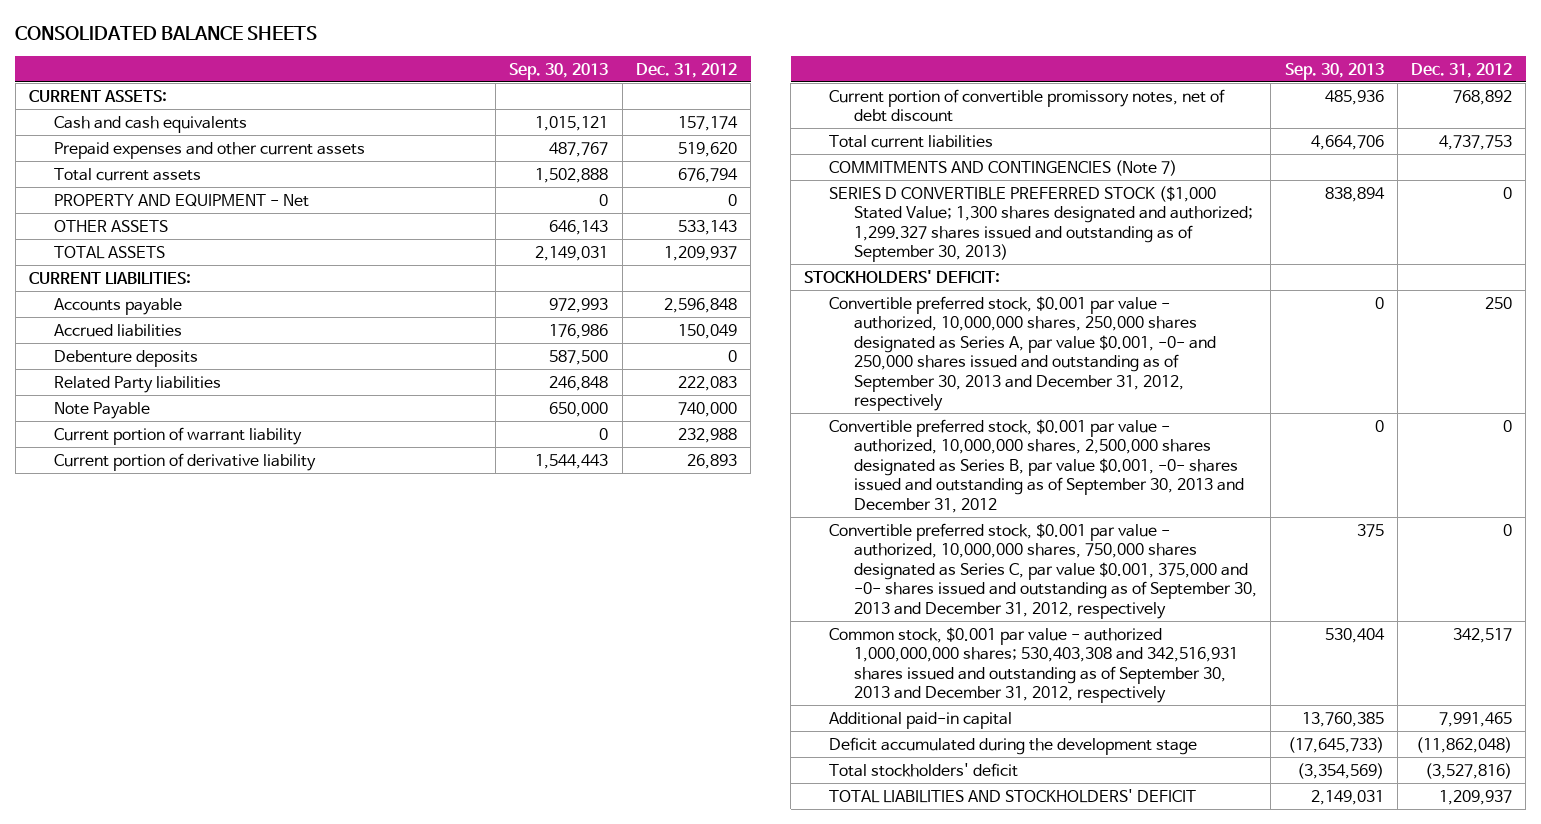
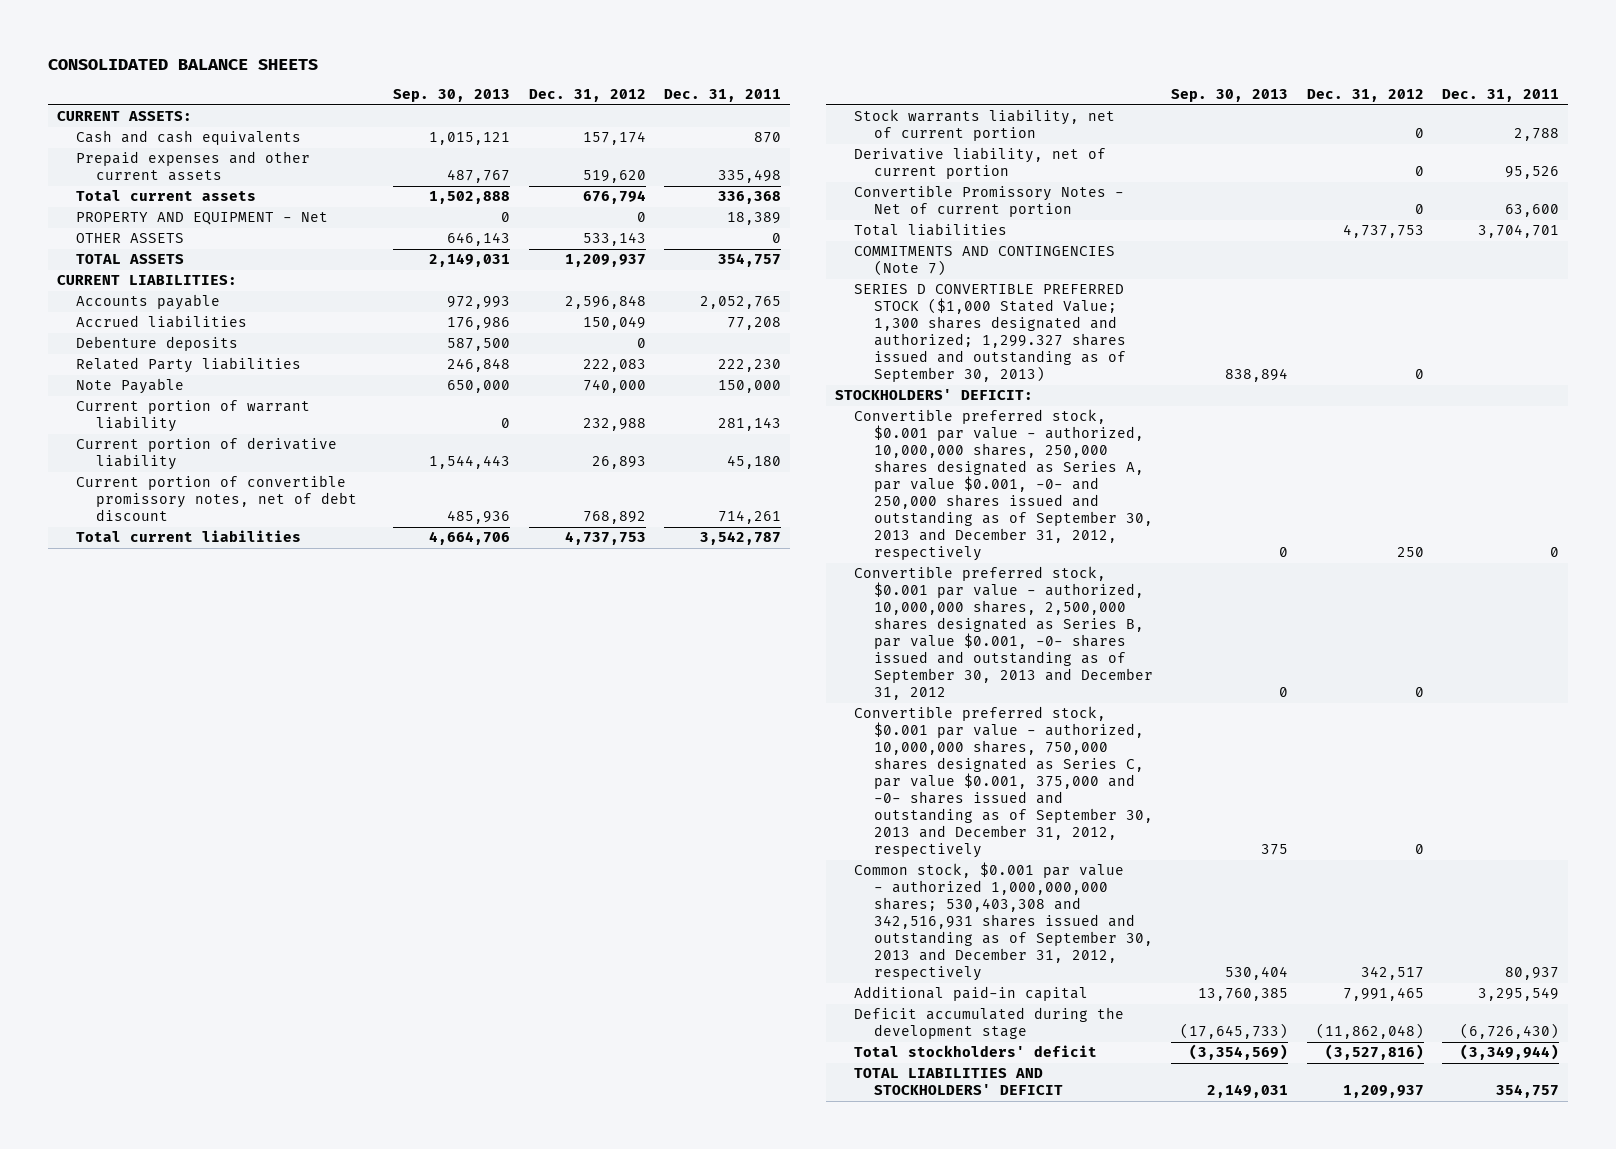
- | Sep. 30, 2013 | Dec. 31, 2012
+ | Sep. 30, 2013 | Dec. 31, 2012 | Dec. 31, 2011
+ Stock warrants liability, net of current portion | | 0 | 2,788
+ Derivative liability, net of current portion | | 0 | 95,526
+ Convertible Promissory Notes - Net of current portion | | 0 | 63,600
+ Total liabilities | | 4,737,753 | 3,704,701

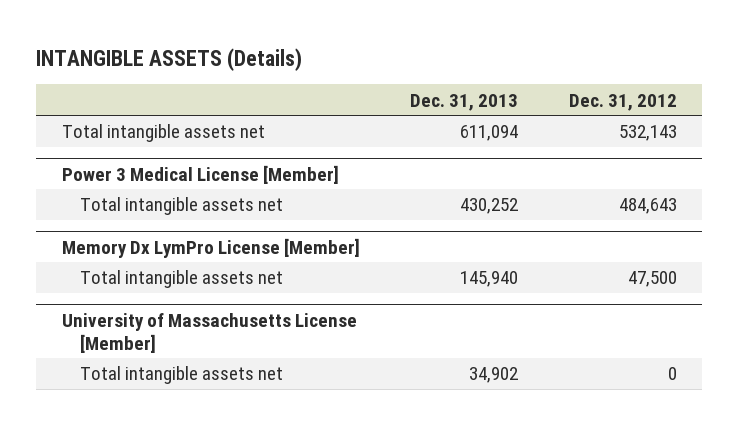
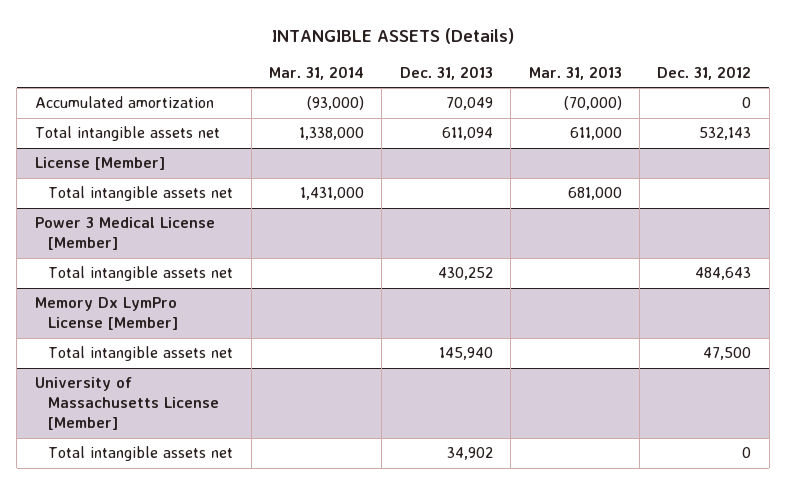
- | Dec. 31, 2013 | Dec. 31, 2012
+ | Mar. 31, 2014 | Dec. 31, 2013 | Mar. 31, 2013 | Dec. 31, 2012
+ Accumulated amortization | (93,000) | 70,049 | (70,000) | 0
+ License [Member]
+ Total intangible assets net | 1,431,000 | | 681,000 |

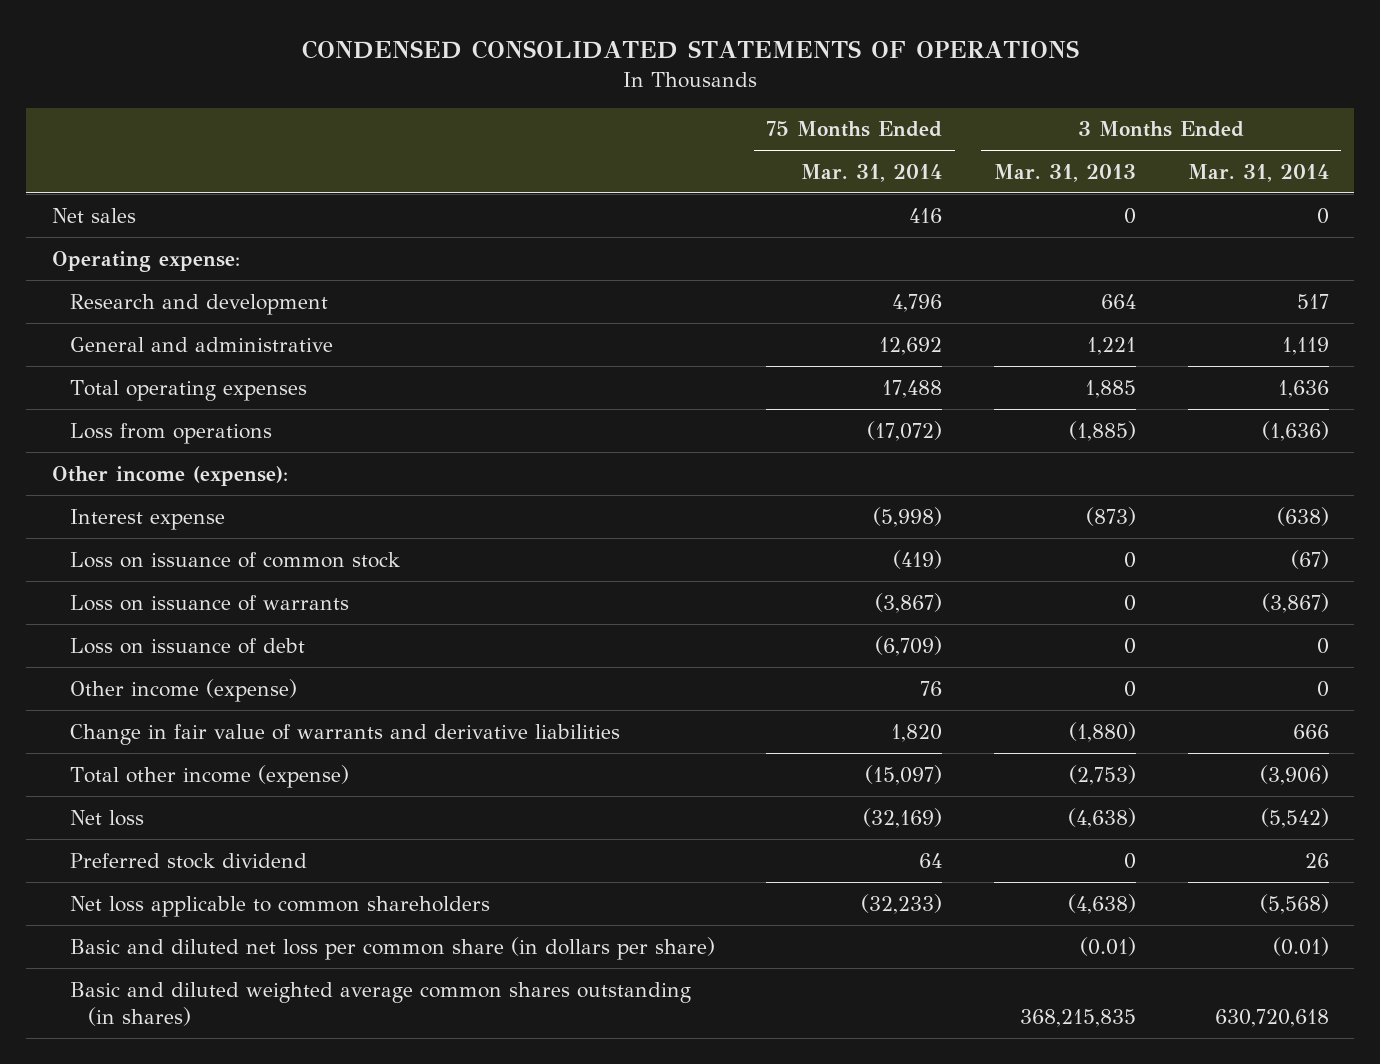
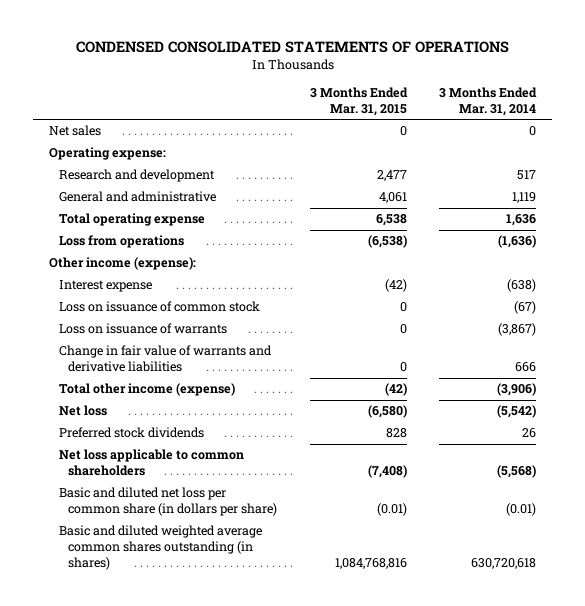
- | 75 Months Ended Mar. 31, 2014 | 3 Months Ended Mar. 31, 2013 | 3 Months Ended Mar. 31, 2014
+ | 3 Months Ended Mar. 31, 2015 | 3 Months Ended Mar. 31, 2014
- Total operating expenses | 17,488 | 1,885 | 1,636
+ Total operating expense | 6,538 | 1,636
- Loss on issuance of debt | (6,709) | 0 | 0
- Other income (expense) | 76 | 0 | 0
- Preferred stock dividend | 64 | 0 | 26
+ Preferred stock dividends | 828 | 26

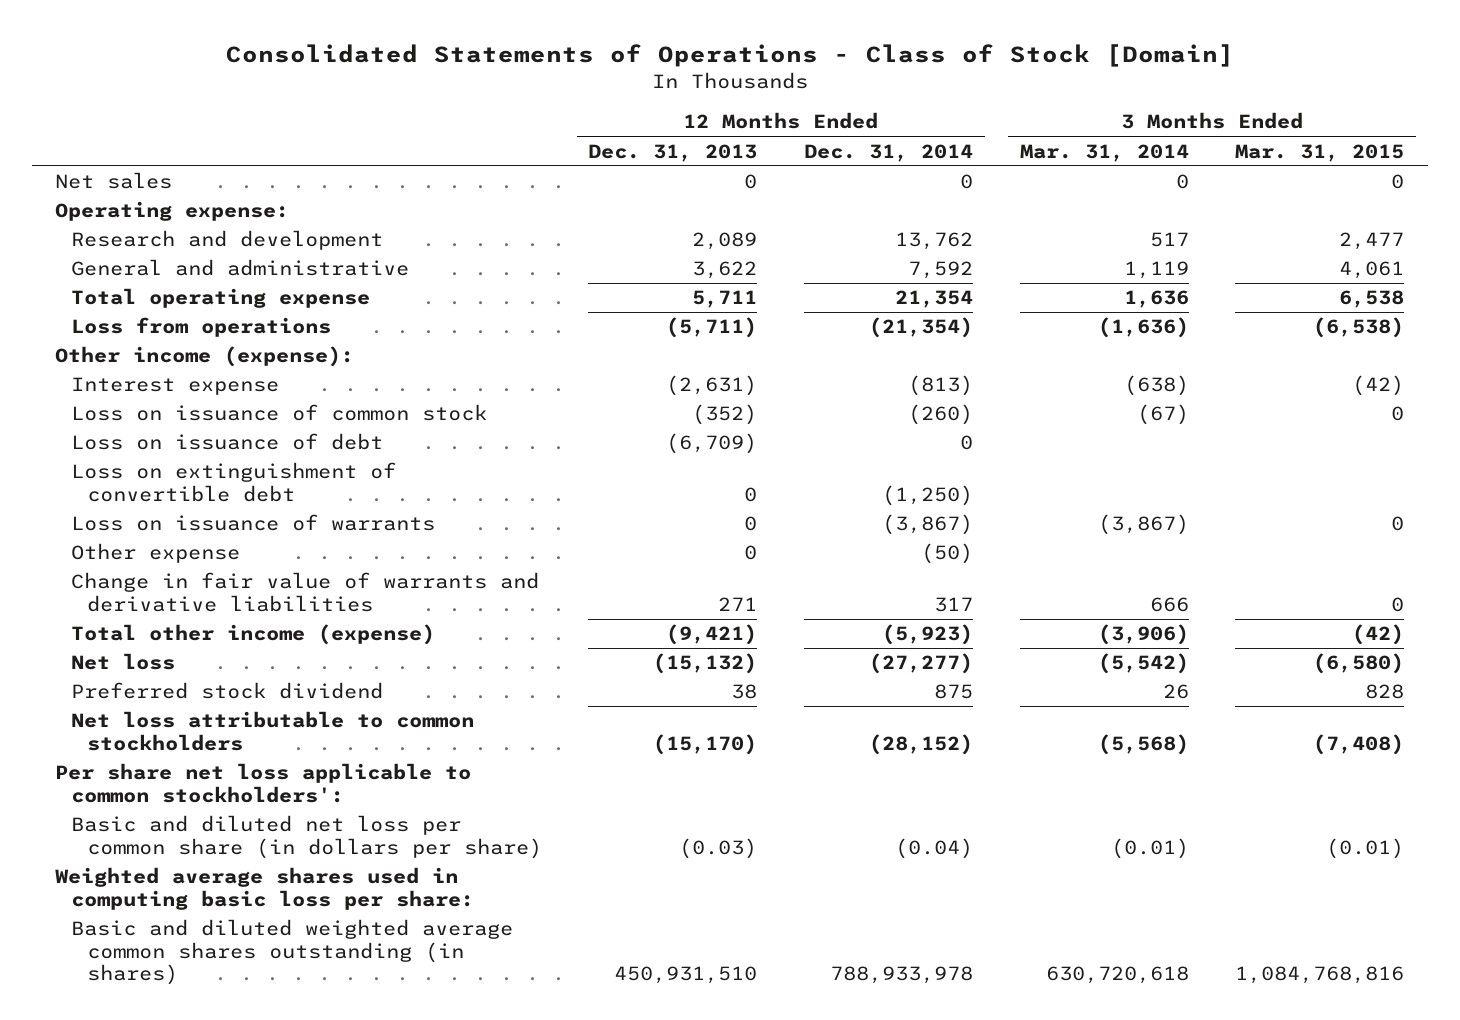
- CONDENSED CONSOLIDATED STATEMENTS OF OPERATIONS
+ Consolidated Statements of Operations - Class of Stock [Domain]
- | 3 Months Ended Mar. 31, 2015 | 3 Months Ended Mar. 31, 2014
+ | 12 Months Ended Dec. 31, 2013 | 12 Months Ended Dec. 31, 2014 | 3 Months Ended Mar. 31, 2014 | 3 Months Ended Mar. 31, 2015
+ Loss on issuance of debt | (6,709) | 0 | |
+ Loss on extinguishment of convertible debt | 0 | (1,250) | |
+ Other expense | 0 | (50) | |
- Preferred stock dividends | 828 | 26
- Net loss applicable to common shareholders | (7,408) | (5,568)
+ Preferred stock dividend | 38 | 875 | 26 | 828
+ Net loss attributable to common stockholders | (15,170) | (28,152) | (5,568) | (7,408)
+ Per share net loss applicable to common stockholders':
+ Weighted average shares used in computing basic loss per share:

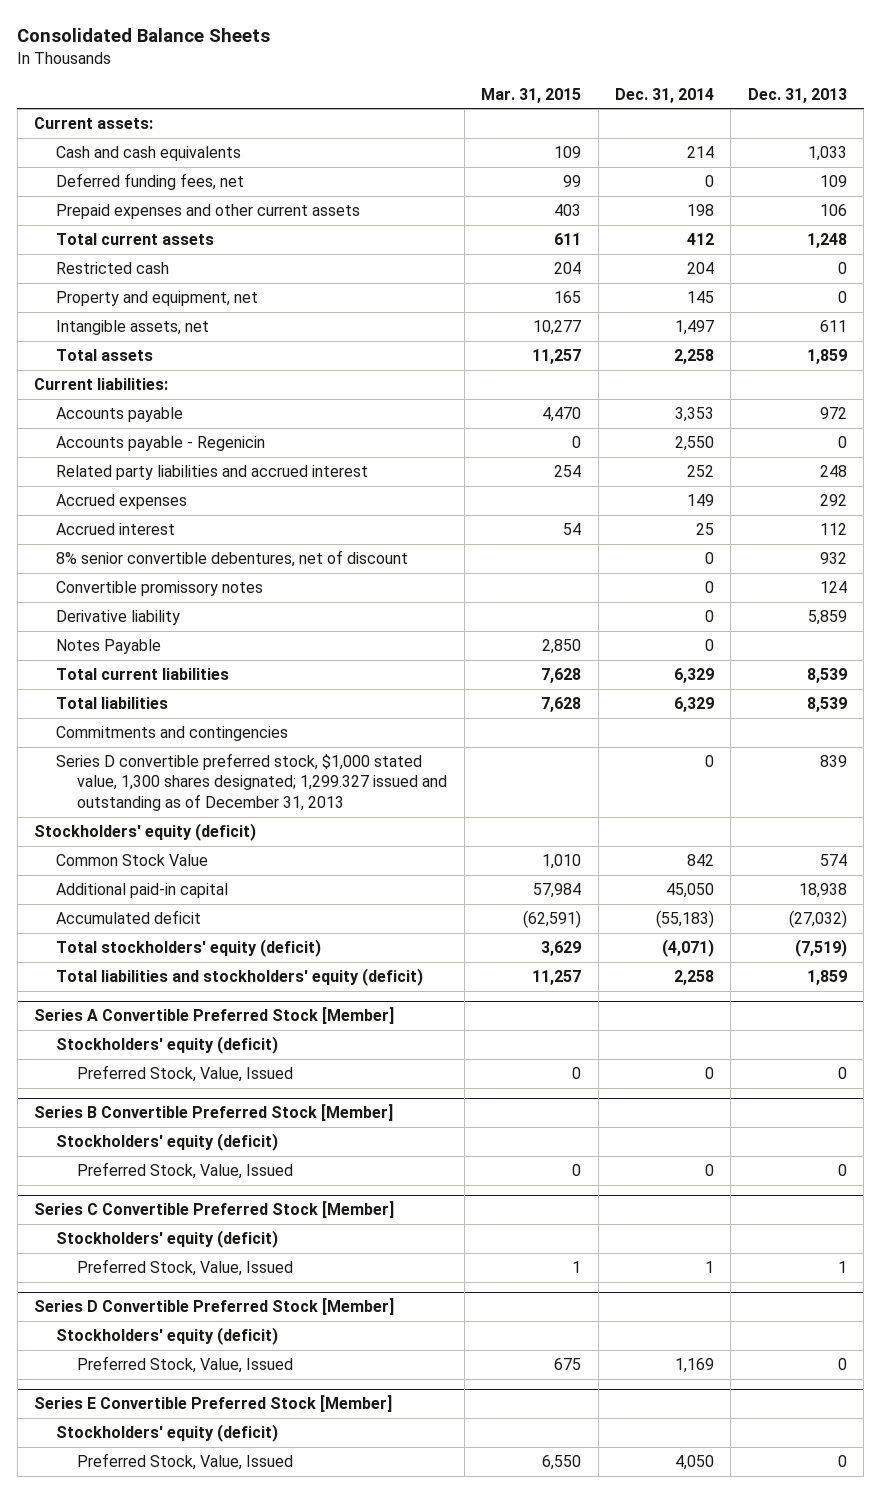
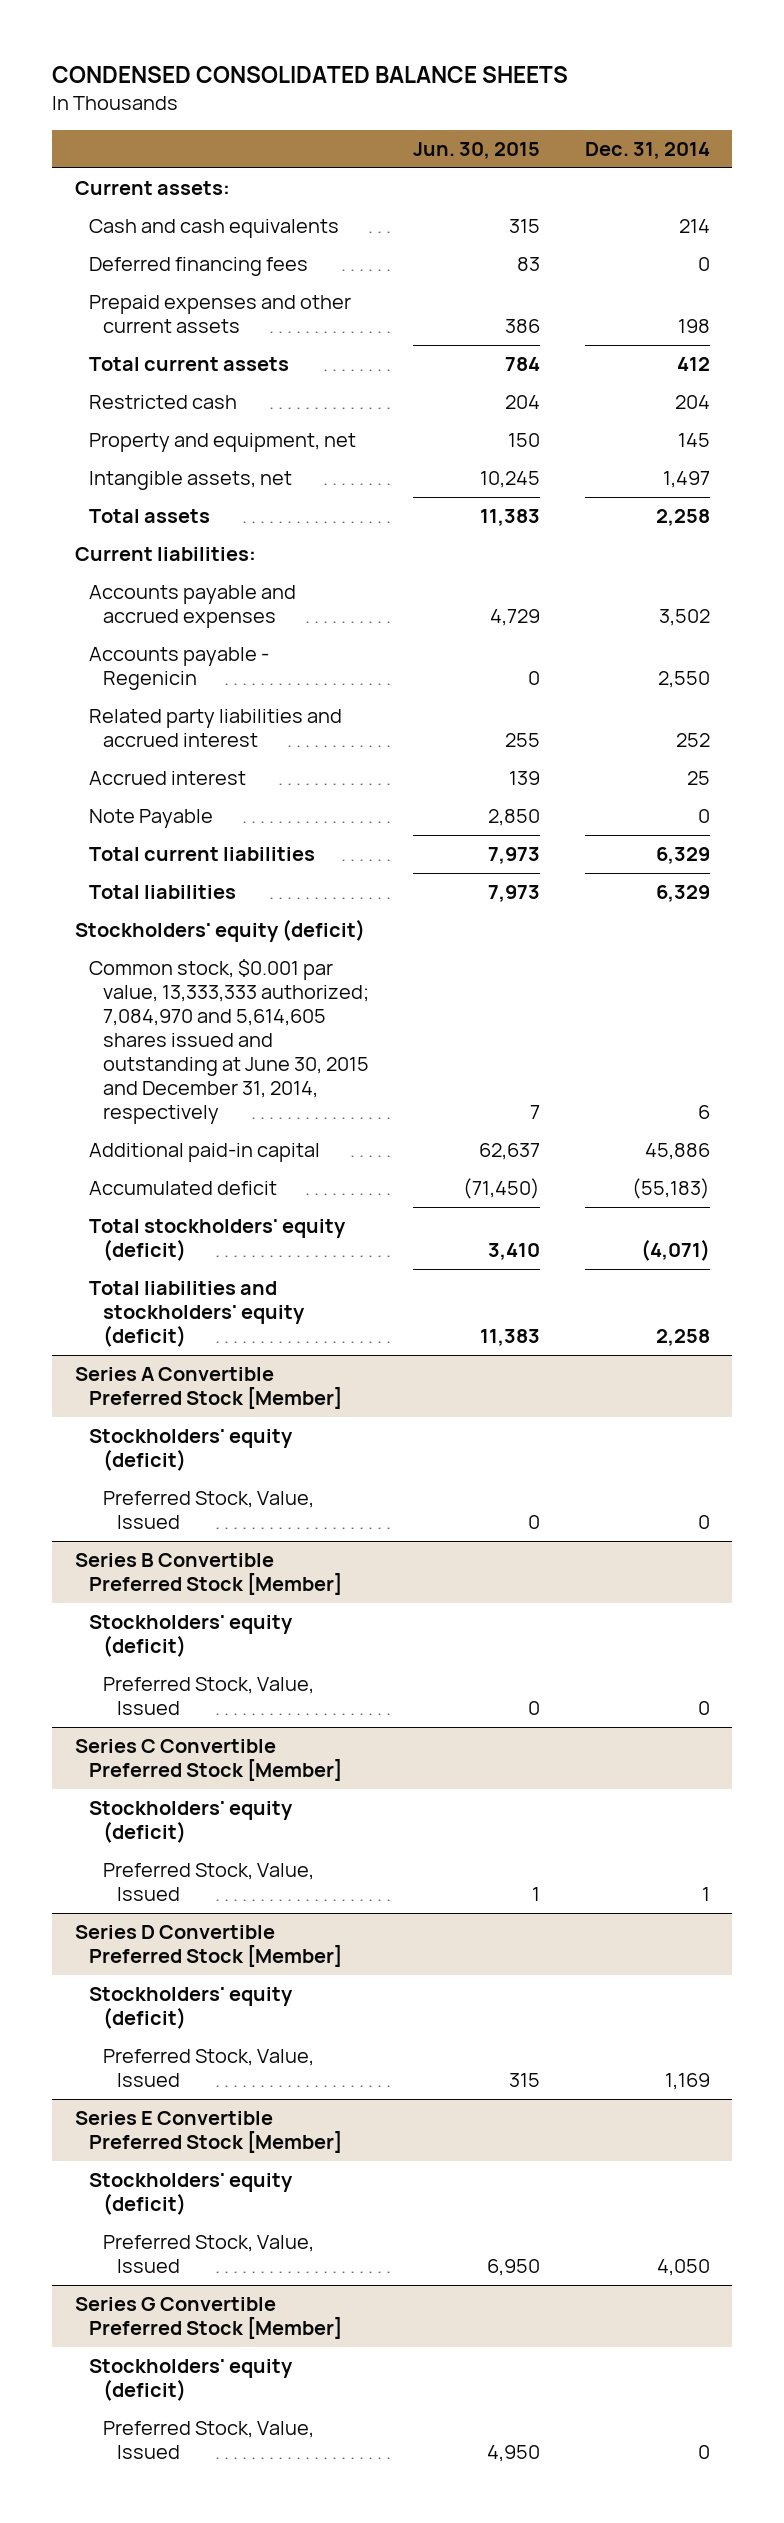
- Consolidated Balance Sheets
+ CONDENSED CONSOLIDATED BALANCE SHEETS
- | Mar. 31, 2015 | Dec. 31, 2014 | Dec. 31, 2013
+ | Jun. 30, 2015 | Dec. 31, 2014
- Deferred funding fees, net | 99 | 0 | 109
+ Deferred financing fees | 83 | 0
- Accounts payable | 4,470 | 3,353 | 972
+ Accounts payable and accrued expenses | 4,729 | 3,502
- Accrued expenses | | 149 | 292
- 8% senior convertible debentures, net of discount | | 0 | 932
- Convertible promissory notes | | 0 | 124
- Derivative liability | | 0 | 5,859
- Notes Payable | 2,850 | 0 |
+ Note Payable | 2,850 | 0
- Commitments and contingencies
- Series D convertible preferred stock, $1,000 stated value, 1,300 shares designated; 1,299.327 issued and outstanding as of December 31, 2013 | | 0 | 839
- Common Stock Value | 1,010 | 842 | 574
- Additional paid-in capital | 57,984 | 45,050 | 18,938
+ Common stock, $0.001 par value, 13,333,333 authorized; 7,084,970 and 5,614,605 shares issued and outstanding at June 30, 2015 and December 31, 2014, respectively | 7 | 6
+ Additional paid-in capital | 62,637 | 45,886
+ Series G Convertible Preferred Stock [Member]
+ Stockholders' equity (deficit)
+ Preferred Stock, Value, Issued | 4,950 | 0

